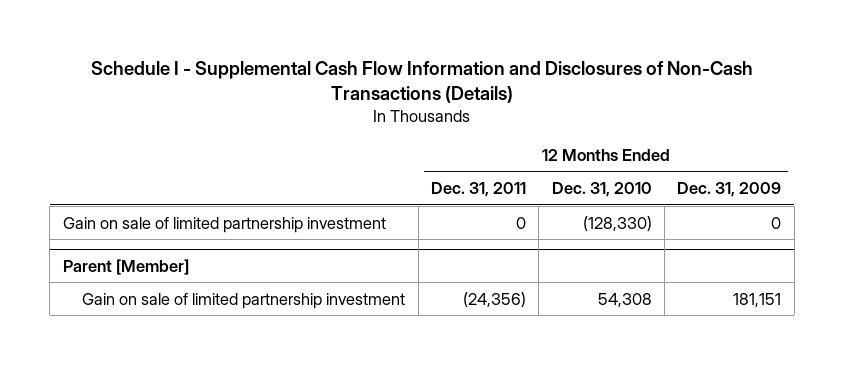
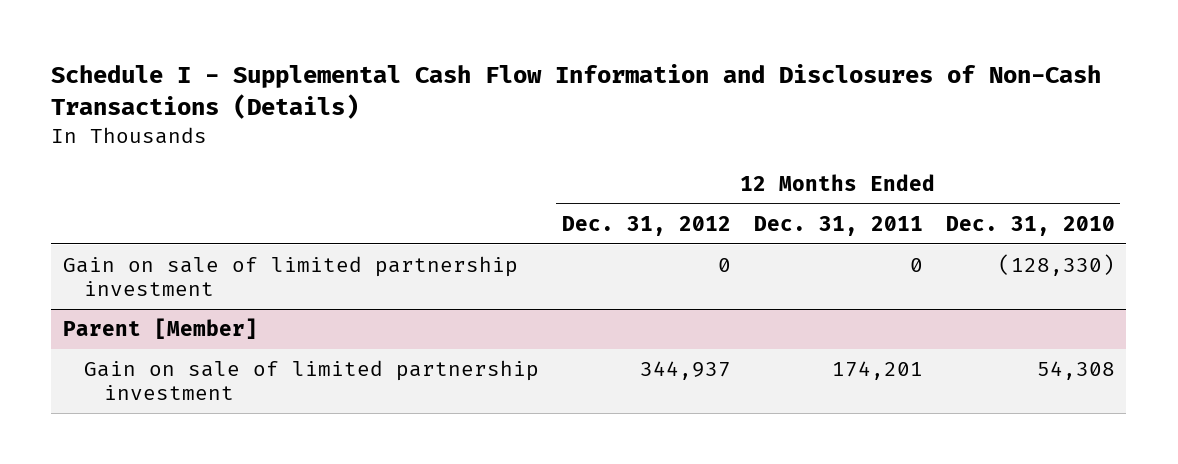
- | 12 Months Ended Dec. 31, 2011 | 12 Months Ended Dec. 31, 2010 | 12 Months Ended Dec. 31, 2009
+ | 12 Months Ended Dec. 31, 2012 | 12 Months Ended Dec. 31, 2011 | 12 Months Ended Dec. 31, 2010
@ Parent [Member]
- Gain on sale of limited partnership investment | (24,356) | 54,308 | 181,151
+ Gain on sale of limited partnership investment | 344,937 | 174,201 | 54,308

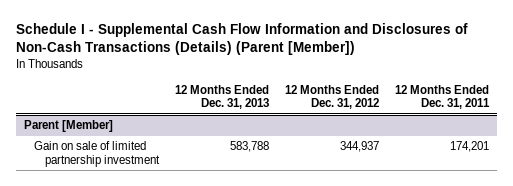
- Schedule I - Supplemental Cash Flow Information and Disclosures of Non-Cash Transactions (Details)
+ Schedule I - Supplemental Cash Flow Information and Disclosures of Non-Cash Transactions (Details) (Parent [Member])
- | 12 Months Ended Dec. 31, 2012 | 12 Months Ended Dec. 31, 2011 | 12 Months Ended Dec. 31, 2010
+ | 12 Months Ended Dec. 31, 2013 | 12 Months Ended Dec. 31, 2012 | 12 Months Ended Dec. 31, 2011
- Gain on sale of limited partnership investment | 0 | 0 | (128,330)

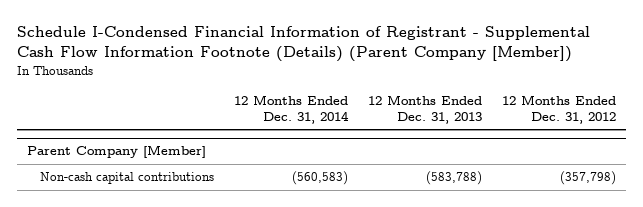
- Schedule I - Supplemental Cash Flow Information and Disclosures of Non-Cash Transactions (Details) (Parent [Member])
+ Schedule I-Condensed Financial Information of Registrant - Supplemental Cash Flow Information Footnote (Details) (Parent Company [Member])
- | 12 Months Ended Dec. 31, 2013 | 12 Months Ended Dec. 31, 2012 | 12 Months Ended Dec. 31, 2011
+ | 12 Months Ended Dec. 31, 2014 | 12 Months Ended Dec. 31, 2013 | 12 Months Ended Dec. 31, 2012
- Parent [Member]
- Gain on sale of limited partnership investment | 583,788 | 344,937 | 174,201
+ Parent Company [Member]
+ Non-cash capital contributions | (560,583) | (583,788) | (357,798)

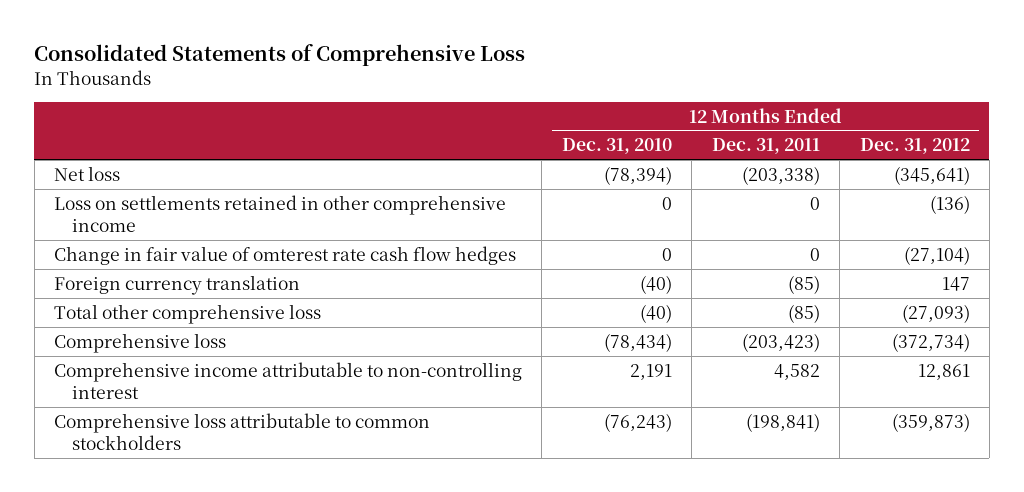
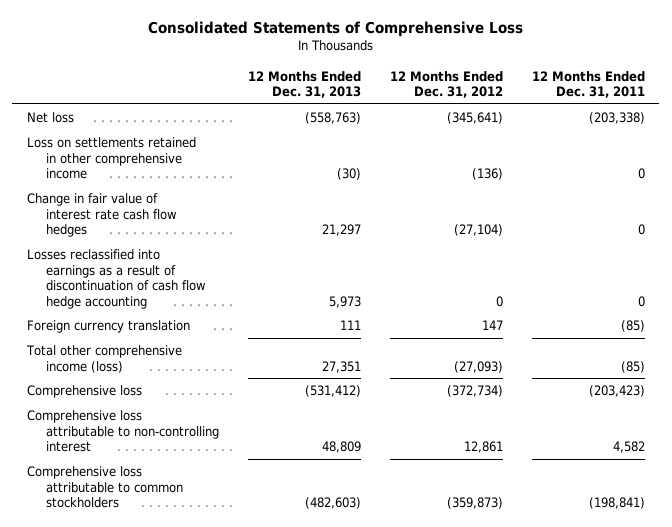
- | 12 Months Ended Dec. 31, 2010 | 12 Months Ended Dec. 31, 2011 | 12 Months Ended Dec. 31, 2012
+ | 12 Months Ended Dec. 31, 2013 | 12 Months Ended Dec. 31, 2012 | 12 Months Ended Dec. 31, 2011
- Change in fair value of omterest rate cash flow hedges | 0 | 0 | (27,104)
+ Change in fair value of interest rate cash flow hedges | 21,297 | (27,104) | 0
+ Losses reclassified into earnings as a result of discontinuation of cash flow hedge accounting | 5,973 | 0 | 0
- Total other comprehensive loss | (40) | (85) | (27,093)
+ Total other comprehensive income (loss) | 27,351 | (27,093) | (85)
- Comprehensive income attributable to non-controlling interest | 2,191 | 4,582 | 12,861
+ Comprehensive loss attributable to non-controlling interest | 48,809 | 12,861 | 4,582

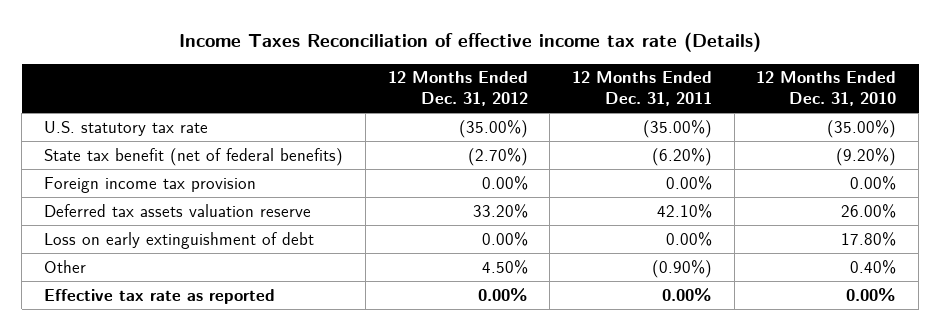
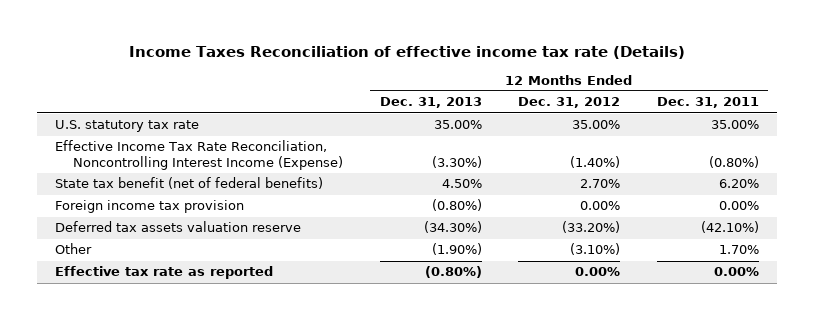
- | 12 Months Ended Dec. 31, 2012 | 12 Months Ended Dec. 31, 2011 | 12 Months Ended Dec. 31, 2010
+ | 12 Months Ended Dec. 31, 2013 | 12 Months Ended Dec. 31, 2012 | 12 Months Ended Dec. 31, 2011
- U.S. statutory tax rate | (35.00%) | (35.00%) | (35.00%)
- State tax benefit (net of federal benefits) | (2.70%) | (6.20%) | (9.20%)
+ U.S. statutory tax rate | 35.00% | 35.00% | 35.00%
+ Effective Income Tax Rate Reconciliation, Noncontrolling Interest Income (Expense) | (3.30%) | (1.40%) | (0.80%)
+ State tax benefit (net of federal benefits) | 4.50% | 2.70% | 6.20%
- Deferred tax assets valuation reserve | 33.20% | 42.10% | 26.00%
- Loss on early extinguishment of debt | 0.00% | 0.00% | 17.80%
- Other | 4.50% | (0.90%) | 0.40%
+ Deferred tax assets valuation reserve | (34.30%) | (33.20%) | (42.10%)
+ Other | (1.90%) | (3.10%) | 1.70%

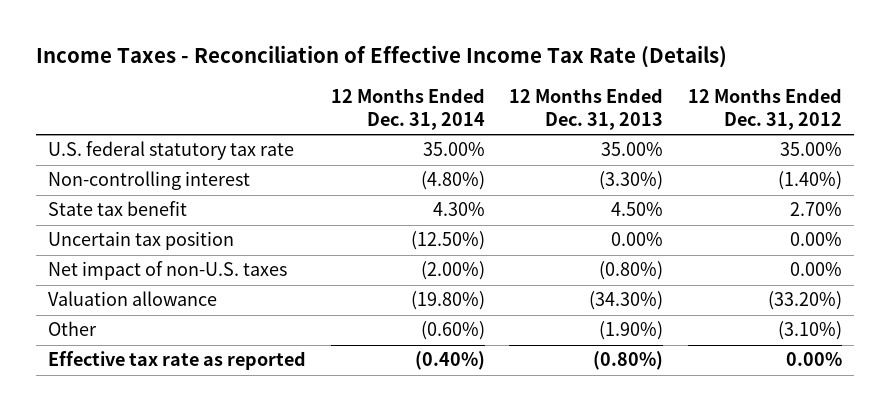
- Income Taxes Reconciliation of effective income tax rate (Details)
+ Income Taxes - Reconciliation of Effective Income Tax Rate (Details)
- | 12 Months Ended Dec. 31, 2013 | 12 Months Ended Dec. 31, 2012 | 12 Months Ended Dec. 31, 2011
+ | 12 Months Ended Dec. 31, 2014 | 12 Months Ended Dec. 31, 2013 | 12 Months Ended Dec. 31, 2012
- U.S. statutory tax rate | 35.00% | 35.00% | 35.00%
- Effective Income Tax Rate Reconciliation, Noncontrolling Interest Income (Expense) | (3.30%) | (1.40%) | (0.80%)
- State tax benefit (net of federal benefits) | 4.50% | 2.70% | 6.20%
- Foreign income tax provision | (0.80%) | 0.00% | 0.00%
- Deferred tax assets valuation reserve | (34.30%) | (33.20%) | (42.10%)
+ U.S. federal statutory tax rate | 35.00% | 35.00% | 35.00%
+ Non-controlling interest | (4.80%) | (3.30%) | (1.40%)
+ State tax benefit | 4.30% | 4.50% | 2.70%
+ Uncertain tax position | (12.50%) | 0.00% | 0.00%
+ Net impact of non-U.S. taxes | (2.00%) | (0.80%) | 0.00%
+ Valuation allowance | (19.80%) | (34.30%) | (33.20%)

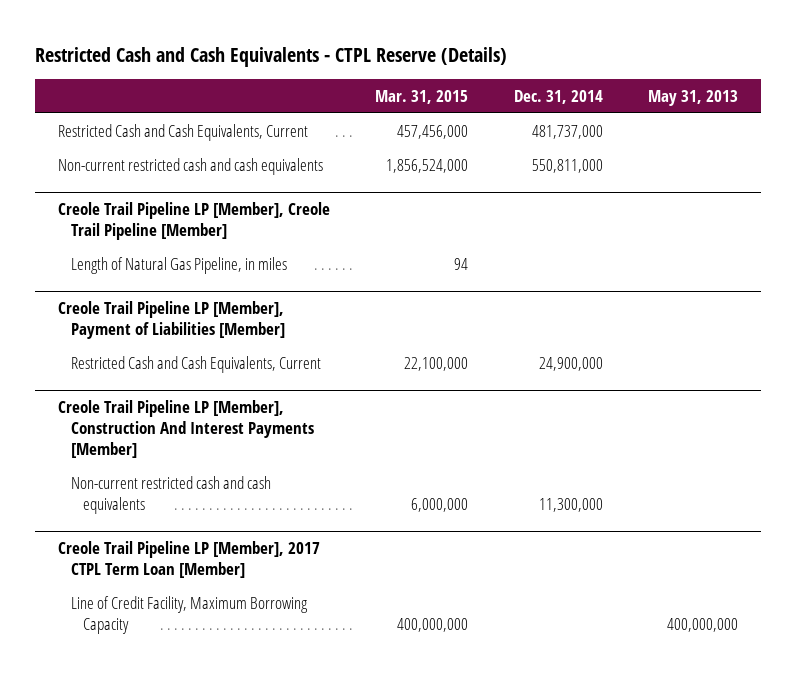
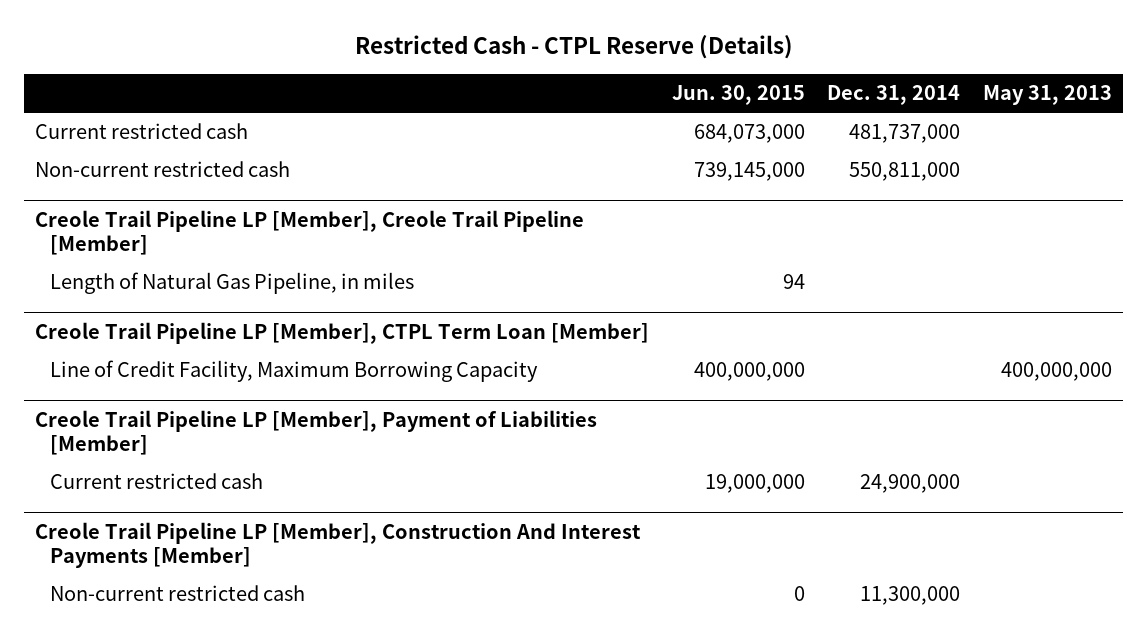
- Restricted Cash and Cash Equivalents - CTPL Reserve (Details)
+ Restricted Cash - CTPL Reserve (Details)
- | Mar. 31, 2015 | Dec. 31, 2014 | May 31, 2013
+ | Jun. 30, 2015 | Dec. 31, 2014 | May 31, 2013
- Restricted Cash and Cash Equivalents, Current | 457,456,000 | 481,737,000 |
- Non-current restricted cash and cash equivalents | 1,856,524,000 | 550,811,000 |
+ Current restricted cash | 684,073,000 | 481,737,000 |
+ Non-current restricted cash | 739,145,000 | 550,811,000 |
+ Creole Trail Pipeline LP [Member], CTPL Term Loan [Member]
+ Line of Credit Facility, Maximum Borrowing Capacity | 400,000,000 | | 400,000,000
@ Creole Trail Pipeline LP [Member], Payment of Liabilities [Member]
- Restricted Cash and Cash Equivalents, Current | 22,100,000 | 24,900,000 |
+ Current restricted cash | 19,000,000 | 24,900,000 |
@ Creole Trail Pipeline LP [Member], Construction And Interest Payments [Member]
- Non-current restricted cash and cash equivalents | 6,000,000 | 11,300,000 |
- Creole Trail Pipeline LP [Member], 2017 CTPL Term Loan [Member]
- Line of Credit Facility, Maximum Borrowing Capacity | 400,000,000 | | 400,000,000
@ Creole Trail Pipeline LP [Member], Construction And Interest Payments [Member]
+ Non-current restricted cash | 0 | 11,300,000 |

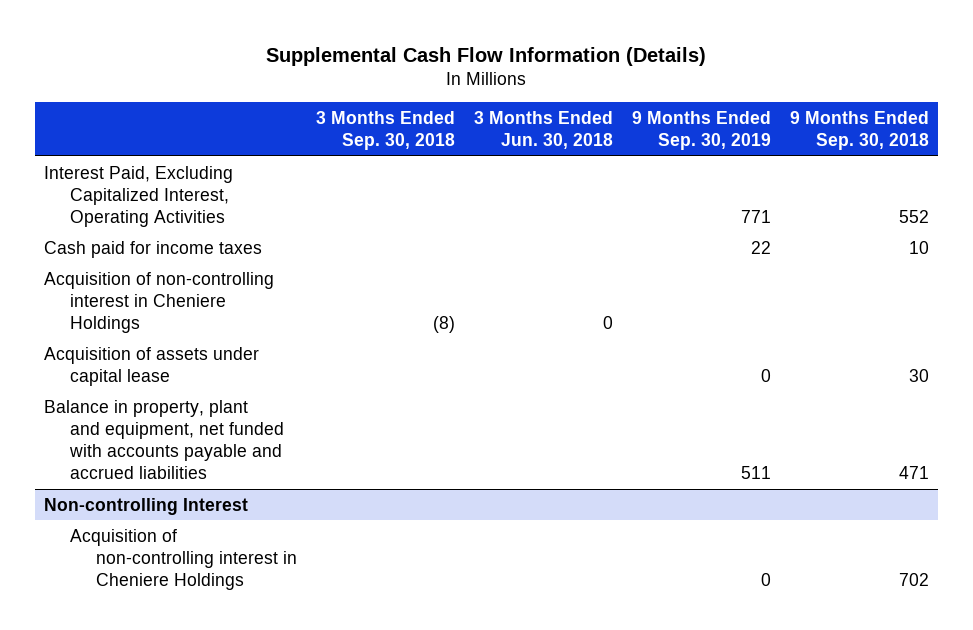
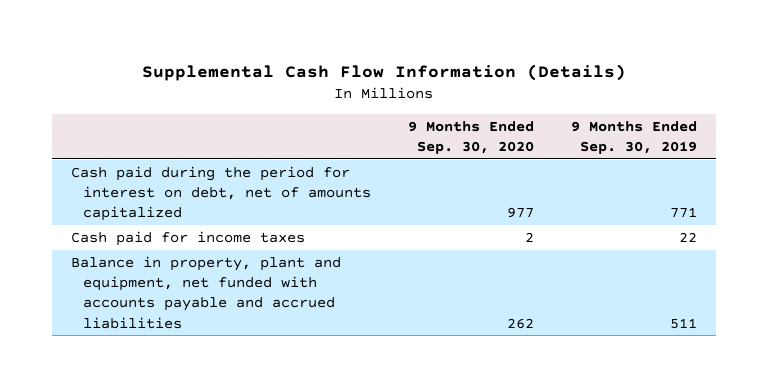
- | 3 Months Ended Sep. 30, 2018 | 3 Months Ended Jun. 30, 2018 | 9 Months Ended Sep. 30, 2019 | 9 Months Ended Sep. 30, 2018
+ | 9 Months Ended Sep. 30, 2020 | 9 Months Ended Sep. 30, 2019
- Interest Paid, Excluding Capitalized Interest, Operating Activities | | | 771 | 552
+ Cash paid during the period for interest on debt, net of amounts capitalized | 977 | 771
- Acquisition of non-controlling interest in Cheniere Holdings | (8) | 0 | |
- Acquisition of assets under capital lease | | | 0 | 30
- Non-controlling Interest
- Acquisition of non-controlling interest in Cheniere Holdings | | | 0 | 702

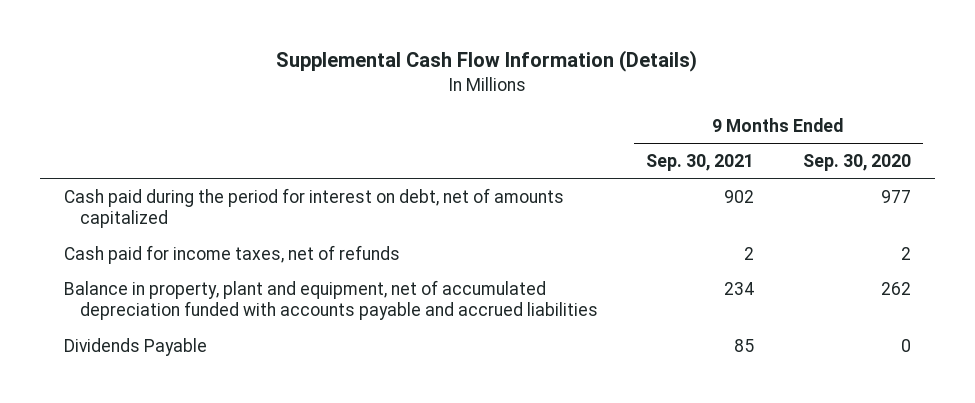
- | 9 Months Ended Sep. 30, 2020 | 9 Months Ended Sep. 30, 2019
+ | 9 Months Ended Sep. 30, 2021 | 9 Months Ended Sep. 30, 2020
- Cash paid for income taxes | 2 | 22
- Balance in property, plant and equipment, net funded with accounts payable and accrued liabilities | 262 | 511
+ Cash paid for income taxes, net of refunds | 2 | 2
+ Balance in property, plant and equipment, net of accumulated depreciation funded with accounts payable and accrued liabilities | 234 | 262
+ Dividends Payable | 85 | 0

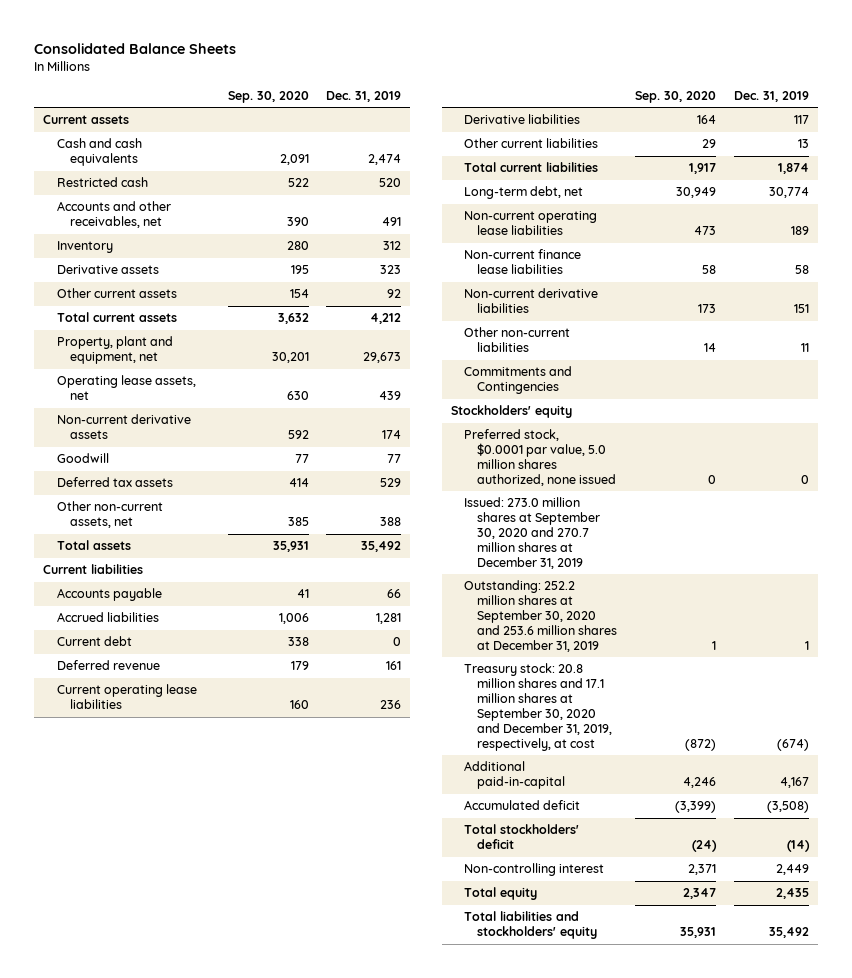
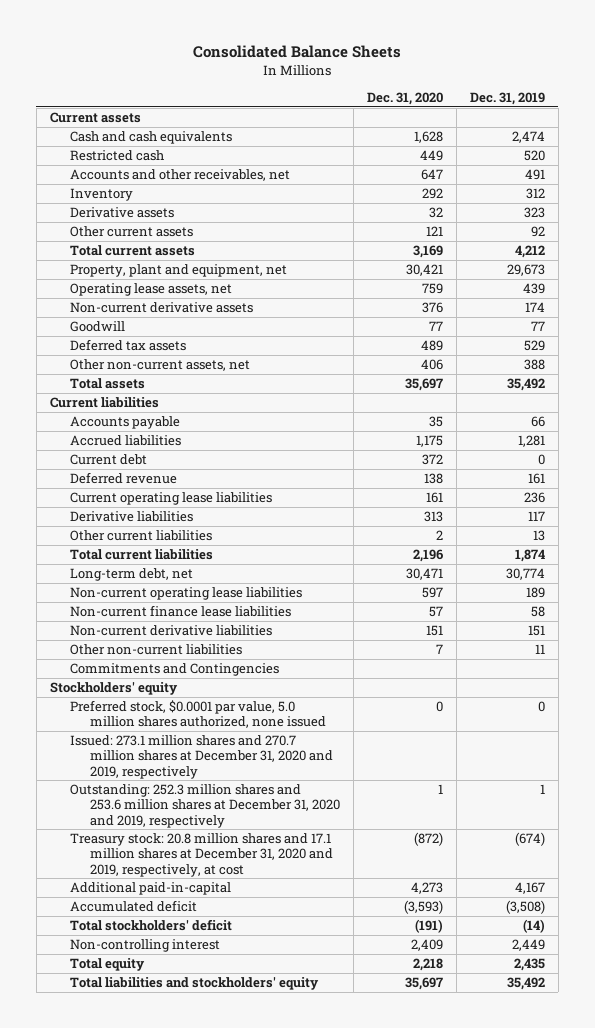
- | Sep. 30, 2020 | Dec. 31, 2019
+ | Dec. 31, 2020 | Dec. 31, 2019
- Issued: 273.0 million shares at September 30, 2020 and 270.7 million shares at December 31, 2019
- Outstanding: 252.2 million shares at September 30, 2020 and 253.6 million shares at December 31, 2019 | 1 | 1
- Treasury stock: 20.8 million shares and 17.1 million shares at September 30, 2020 and December 31, 2019, respectively, at cost | (872) | (674)
+ Issued: 273.1 million shares and 270.7 million shares at December 31, 2020 and 2019, respectively
+ Outstanding: 252.3 million shares and 253.6 million shares at December 31, 2020 and 2019, respectively | 1 | 1
+ Treasury stock: 20.8 million shares and 17.1 million shares at December 31, 2020 and 2019, respectively, at cost | (872) | (674)

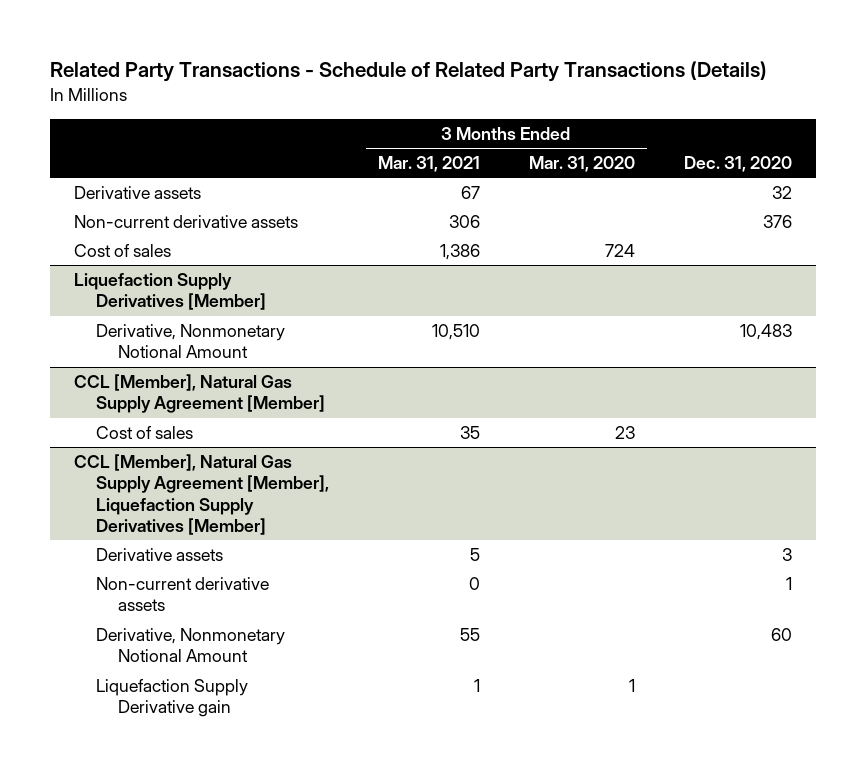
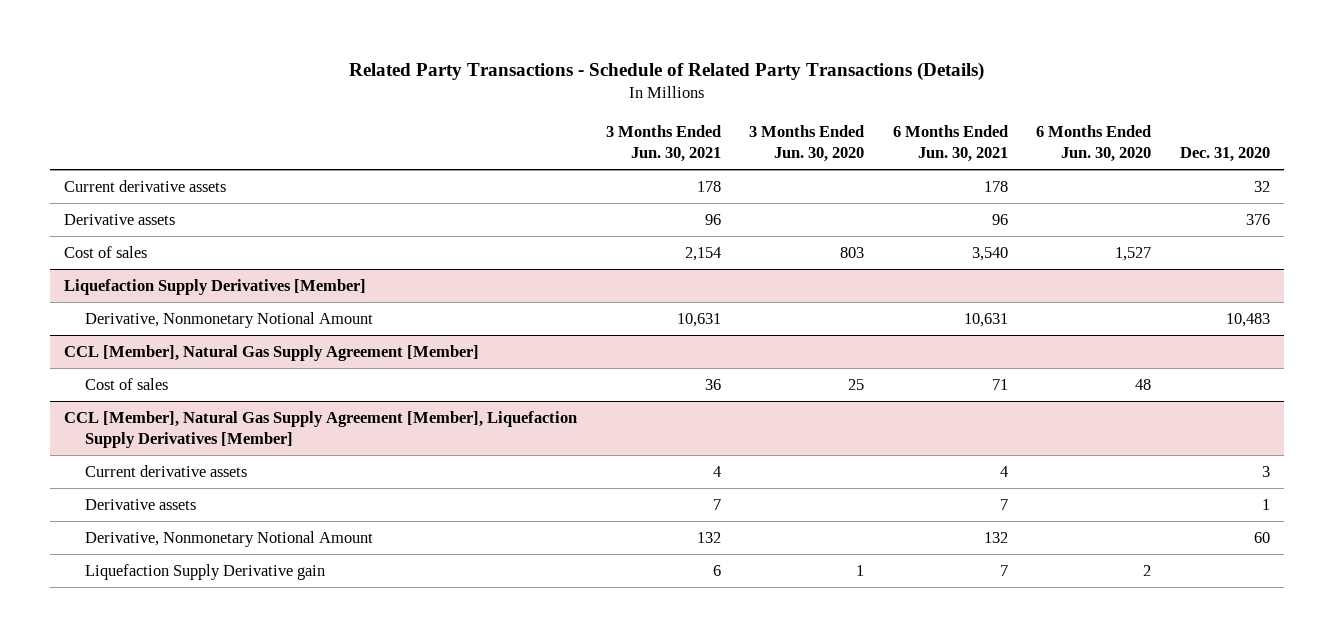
- | 3 Months Ended Mar. 31, 2021 | 3 Months Ended Mar. 31, 2020 | Dec. 31, 2020
+ | 3 Months Ended Jun. 30, 2021 | 3 Months Ended Jun. 30, 2020 | 6 Months Ended Jun. 30, 2021 | 6 Months Ended Jun. 30, 2020 | Dec. 31, 2020
- Derivative assets | 67 | | 32
- Non-current derivative assets | 306 | | 376
+ Current derivative assets | 178 | | 178 | | 32
+ Derivative assets | 96 | | 96 | | 376
@ CCL [Member], Natural Gas Supply Agreement [Member], Liquefaction Supply Derivatives [Member]
- Derivative assets | 5 | | 3
- Non-current derivative assets | 0 | | 1
+ Current derivative assets | 4 | | 4 | | 3
+ Derivative assets | 7 | | 7 | | 1

